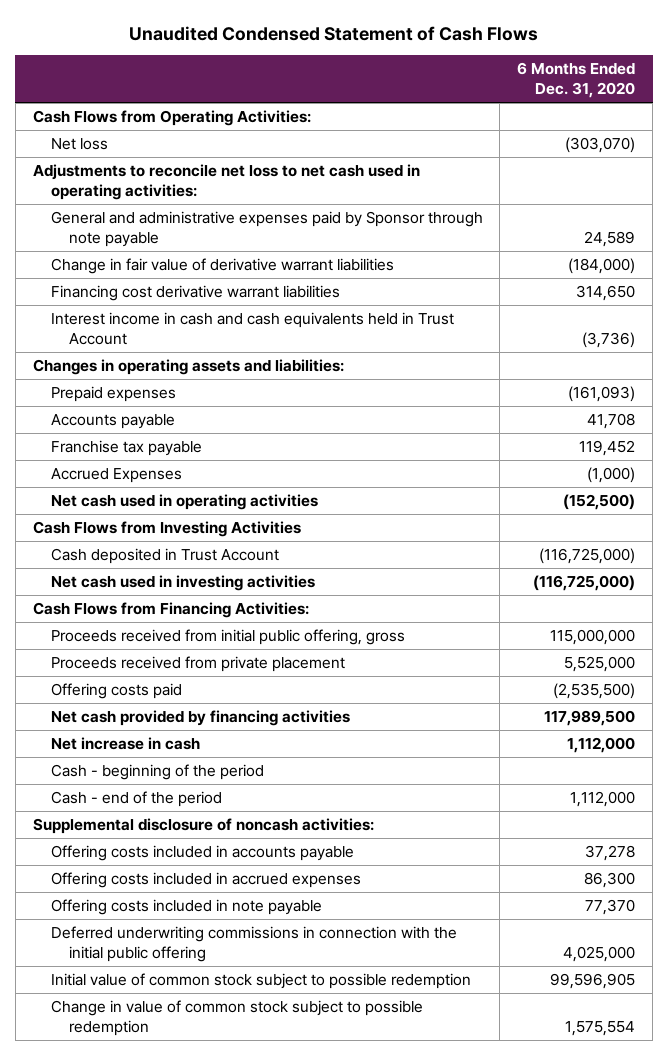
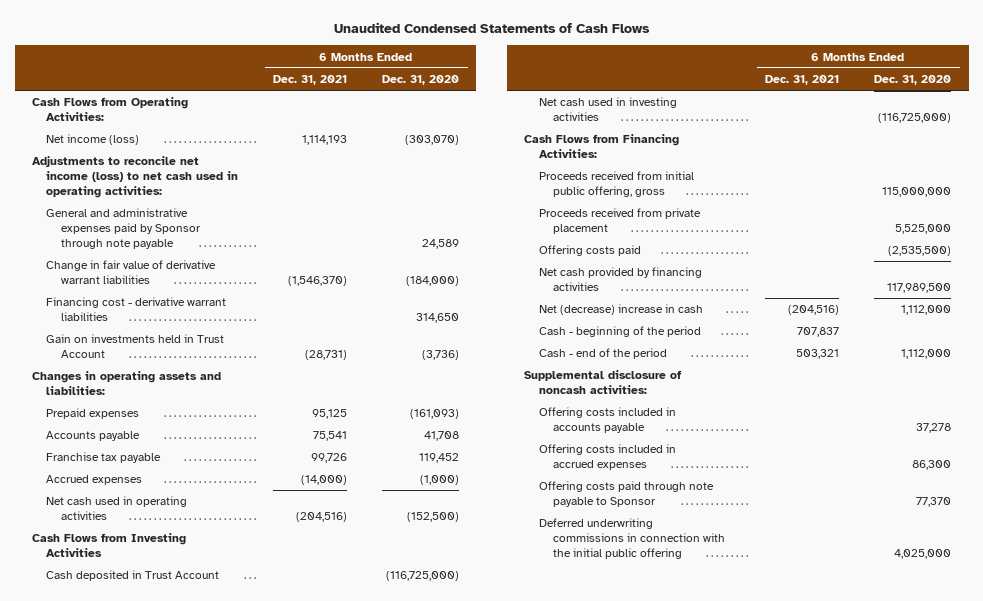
- Unaudited Condensed Statement of Cash Flows
+ Unaudited Condensed Statements of Cash Flows
- | 6 Months Ended Dec. 31, 2020
+ | 6 Months Ended Dec. 31, 2021 | 6 Months Ended Dec. 31, 2020
- Net loss | (303,070)
- Adjustments to reconcile net loss to net cash used in operating activities:
+ Net income (loss) | 1,114,193 | (303,070)
+ Adjustments to reconcile net income (loss) to net cash used in operating activities:
- Financing cost derivative warrant liabilities | 314,650
- Interest income in cash and cash equivalents held in Trust Account | (3,736)
+ Financing cost - derivative warrant liabilities | | 314,650
+ Gain on investments held in Trust Account | (28,731) | (3,736)
- Accrued Expenses | (1,000)
+ Accrued expenses | (14,000) | (1,000)
- Net increase in cash | 1,112,000
+ Net (decrease) increase in cash | (204,516) | 1,112,000
- Offering costs included in note payable | 77,370
+ Offering costs paid through note payable to Sponsor | | 77,370
- Initial value of common stock subject to possible redemption | 99,596,905
- Change in value of common stock subject to possible redemption | 1,575,554

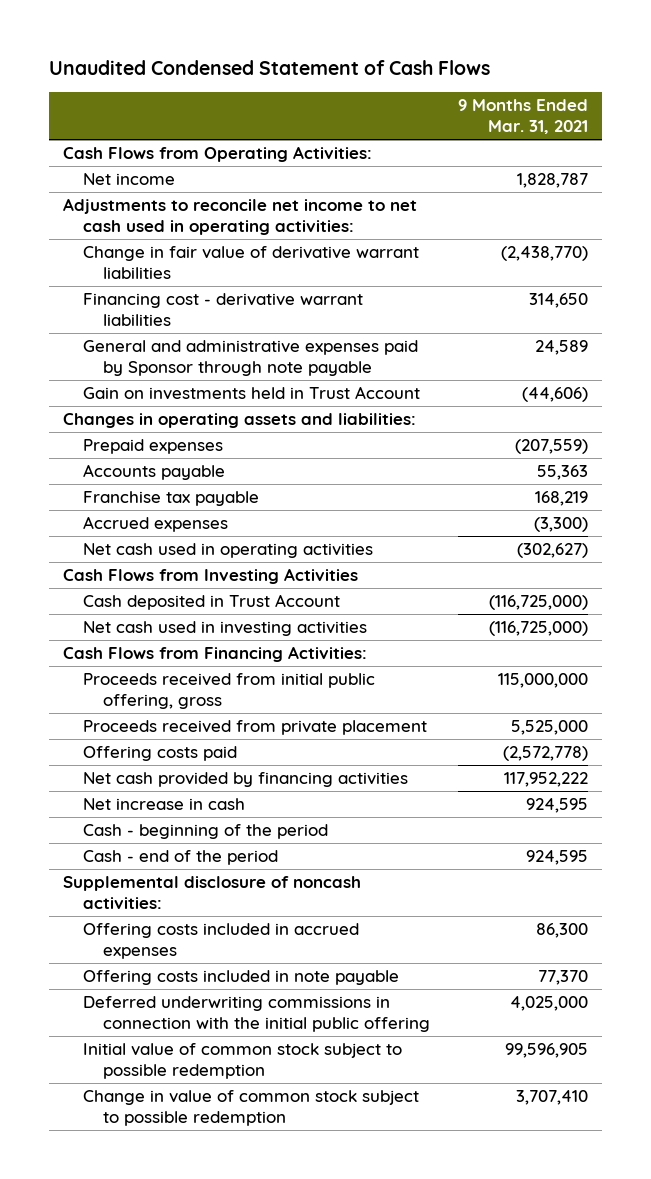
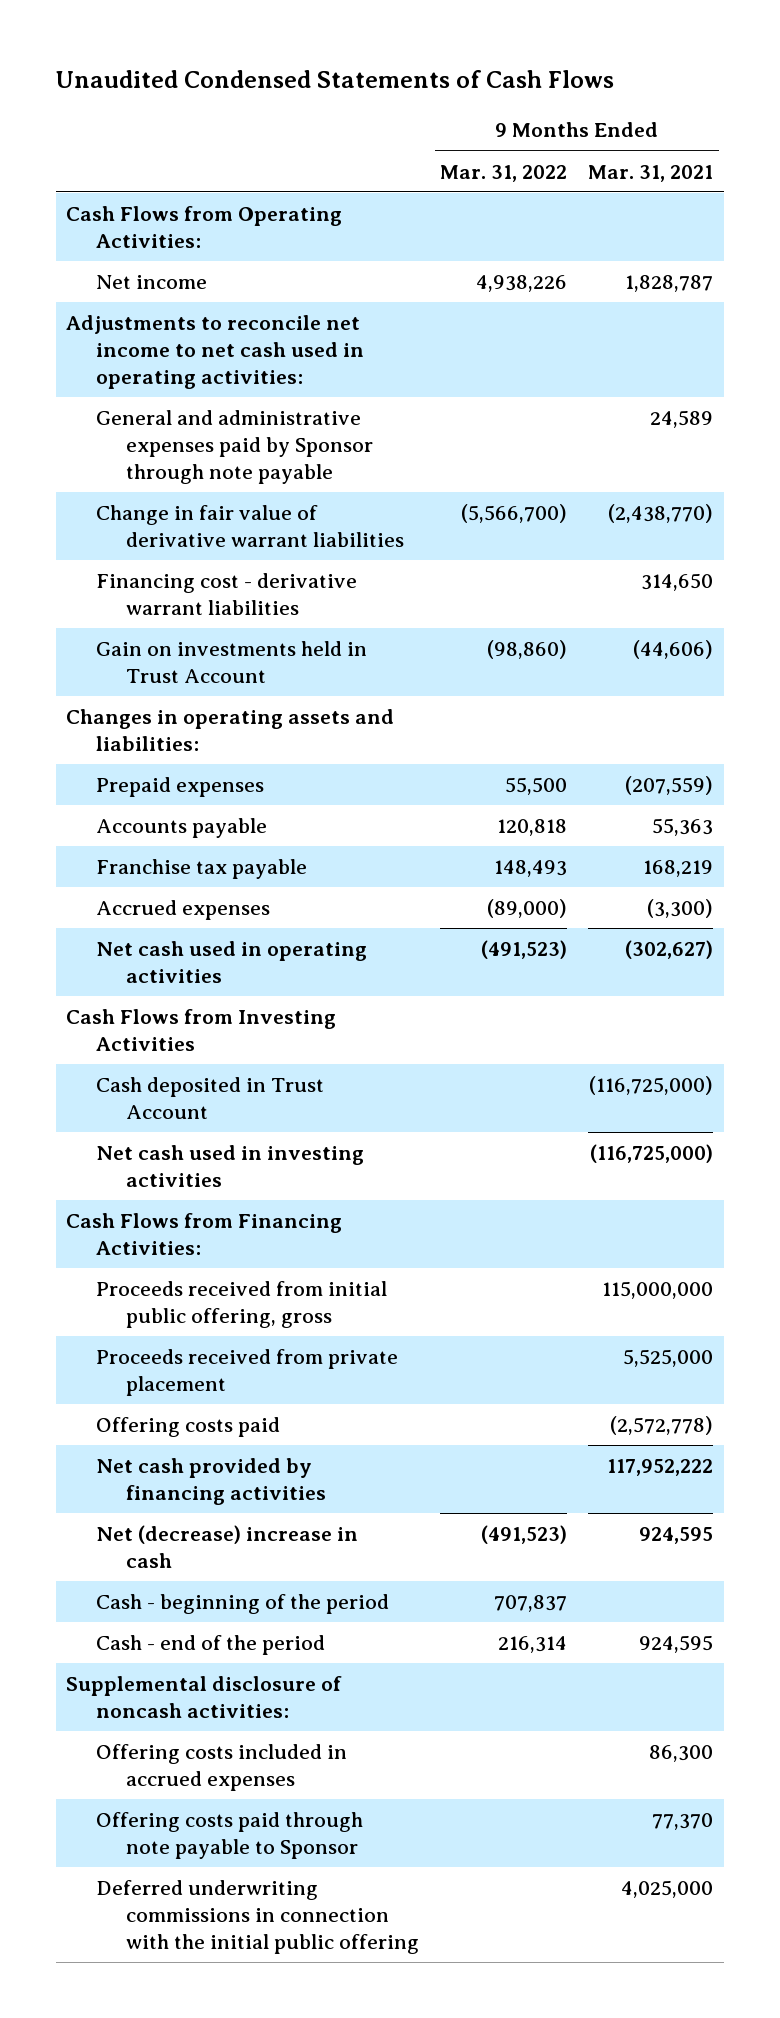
- Unaudited Condensed Statement of Cash Flows
+ Unaudited Condensed Statements of Cash Flows
- | 9 Months Ended Mar. 31, 2021
+ | 9 Months Ended Mar. 31, 2022 | 9 Months Ended Mar. 31, 2021
moved up: General and administrative expenses paid by Sponsor through note payable | | 24,589
- Net increase in cash | 924,595
+ Net (decrease) increase in cash | (491,523) | 924,595
- Offering costs included in note payable | 77,370
+ Offering costs paid through note payable to Sponsor | | 77,370
- Initial value of common stock subject to possible redemption | 99,596,905
- Change in value of common stock subject to possible redemption | 3,707,410

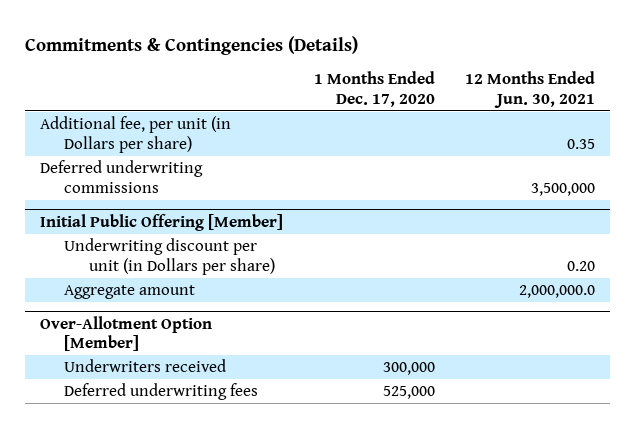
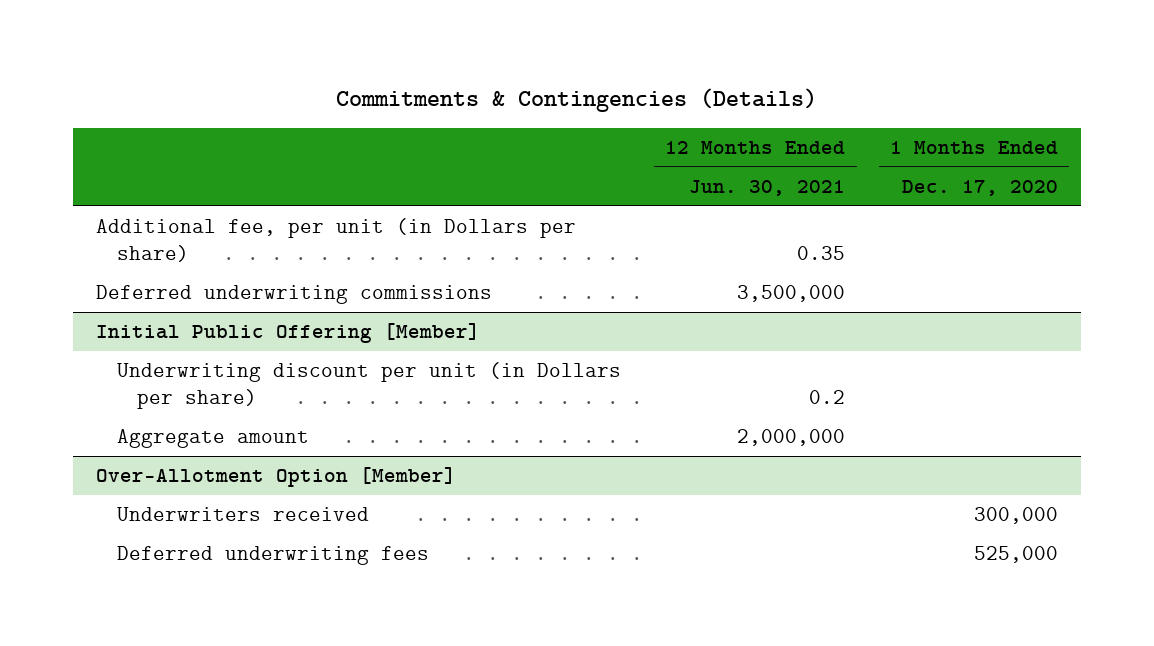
- | 1 Months Ended Dec. 17, 2020 | 12 Months Ended Jun. 30, 2021
+ | 12 Months Ended Jun. 30, 2021 | 1 Months Ended Dec. 17, 2020
@ Initial Public Offering [Member]
- Underwriting discount per unit (in Dollars per share) | | 0.20
- Aggregate amount | | 2,000,000.0
+ Underwriting discount per unit (in Dollars per share) | 0.2 |
+ Aggregate amount | 2,000,000 |

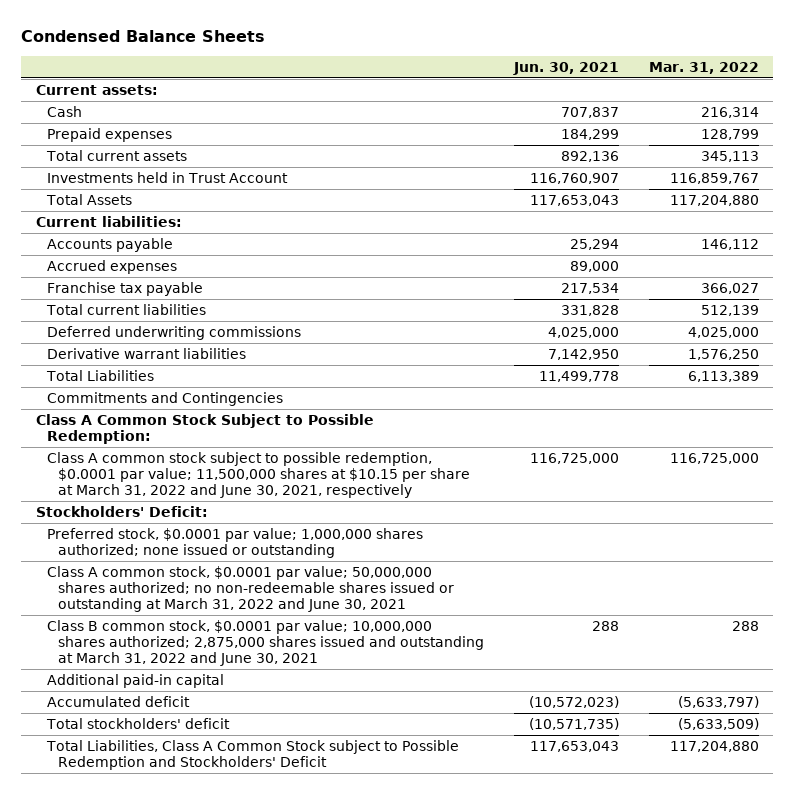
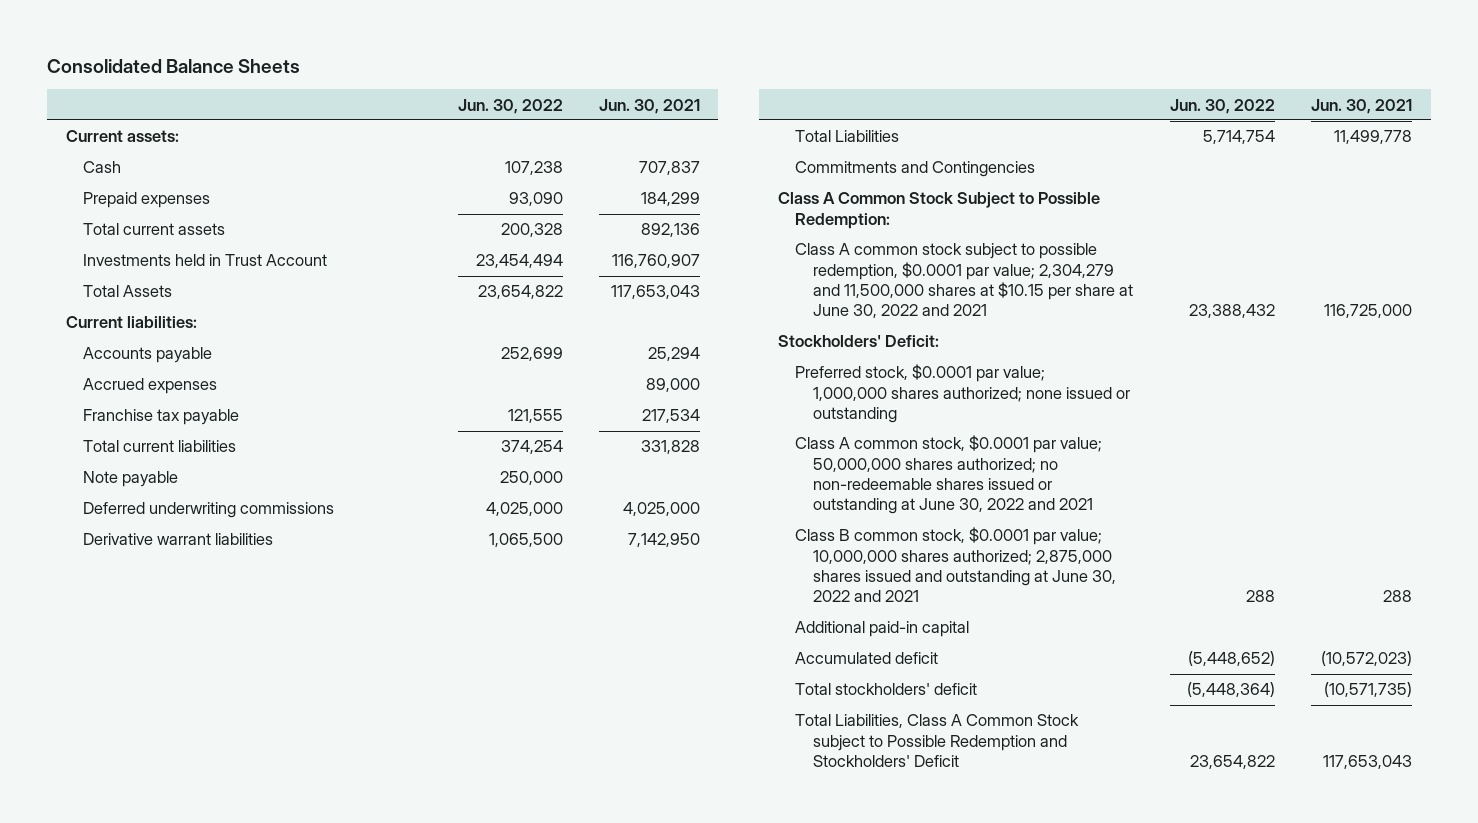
- Condensed Balance Sheets
+ Consolidated Balance Sheets
- | Jun. 30, 2021 | Mar. 31, 2022
+ | Jun. 30, 2022 | Jun. 30, 2021
+ Note payable | 250,000 |
- Class A common stock subject to possible redemption, $0.0001 par value; 11,500,000 shares at $10.15 per share at March 31, 2022 and June 30, 2021, respectively | 116,725,000 | 116,725,000
+ Class A common stock subject to possible redemption, $0.0001 par value; 2,304,279 and 11,500,000 shares at $10.15 per share at June 30, 2022 and 2021 | 23,388,432 | 116,725,000
- Class A common stock, $0.0001 par value; 50,000,000 shares authorized; no non-redeemable shares issued or outstanding at March 31, 2022 and June 30, 2021
- Class B common stock, $0.0001 par value; 10,000,000 shares authorized; 2,875,000 shares issued and outstanding at March 31, 2022 and June 30, 2021 | 288 | 288
+ Class A common stock, $0.0001 par value; 50,000,000 shares authorized; no non-redeemable shares issued or outstanding at June 30, 2022 and 2021
+ Class B common stock, $0.0001 par value; 10,000,000 shares authorized; 2,875,000 shares issued and outstanding at June 30, 2022 and 2021 | 288 | 288

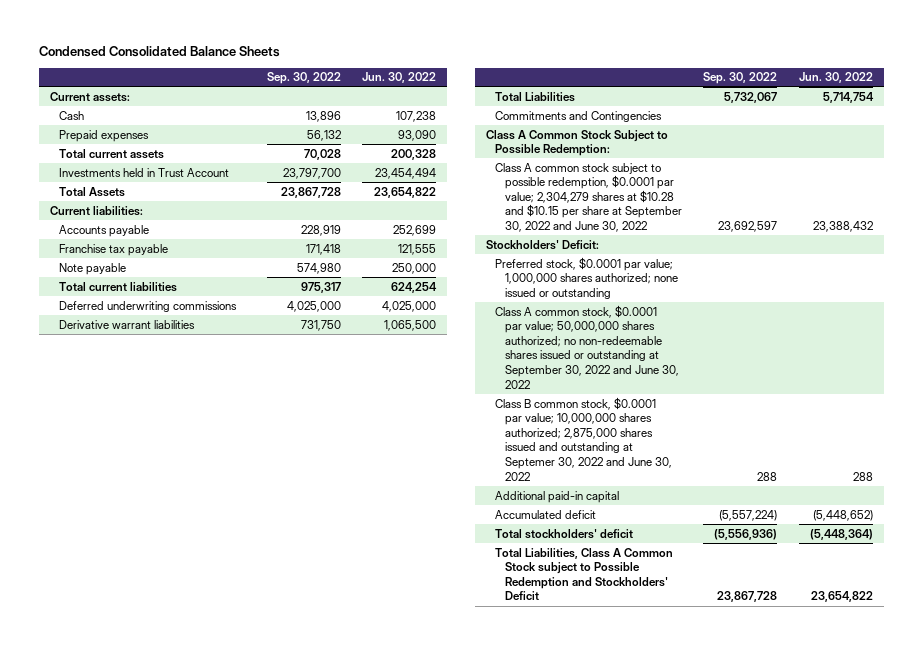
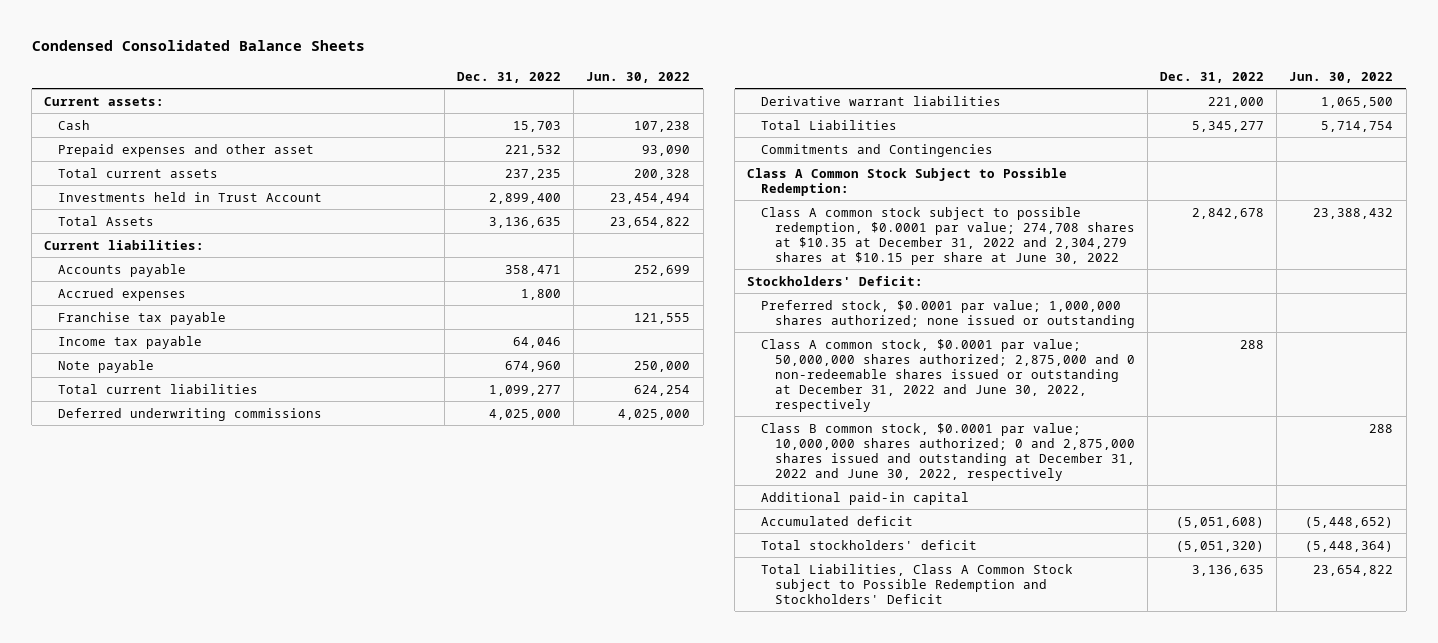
- | Sep. 30, 2022 | Jun. 30, 2022
+ | Dec. 31, 2022 | Jun. 30, 2022
- Prepaid expenses | 56,132 | 93,090
+ Prepaid expenses and other asset | 221,532 | 93,090
+ Accrued expenses | 1,800 |
+ Income tax payable | 64,046 |
- Class A common stock subject to possible redemption, $0.0001 par value; 2,304,279 shares at $10.28 and $10.15 per share at September 30, 2022 and June 30, 2022 | 23,692,597 | 23,388,432
+ Class A common stock subject to possible redemption, $0.0001 par value; 274,708 shares at $10.35 at December 31, 2022 and 2,304,279 shares at $10.15 per share at June 30, 2022 | 2,842,678 | 23,388,432
- Class A common stock, $0.0001 par value; 50,000,000 shares authorized; no non-redeemable shares issued or outstanding at September 30, 2022 and June 30, 2022
- Class B common stock, $0.0001 par value; 10,000,000 shares authorized; 2,875,000 shares issued and outstanding at Septemer 30, 2022 and June 30, 2022 | 288 | 288
+ Class A common stock, $0.0001 par value; 50,000,000 shares authorized; 2,875,000 and 0 non-redeemable shares issued or outstanding at December 31, 2022 and June 30, 2022, respectively | 288 |
+ Class B common stock, $0.0001 par value; 10,000,000 shares authorized; 0 and 2,875,000 shares issued and outstanding at December 31, 2022 and June 30, 2022, respectively | | 288

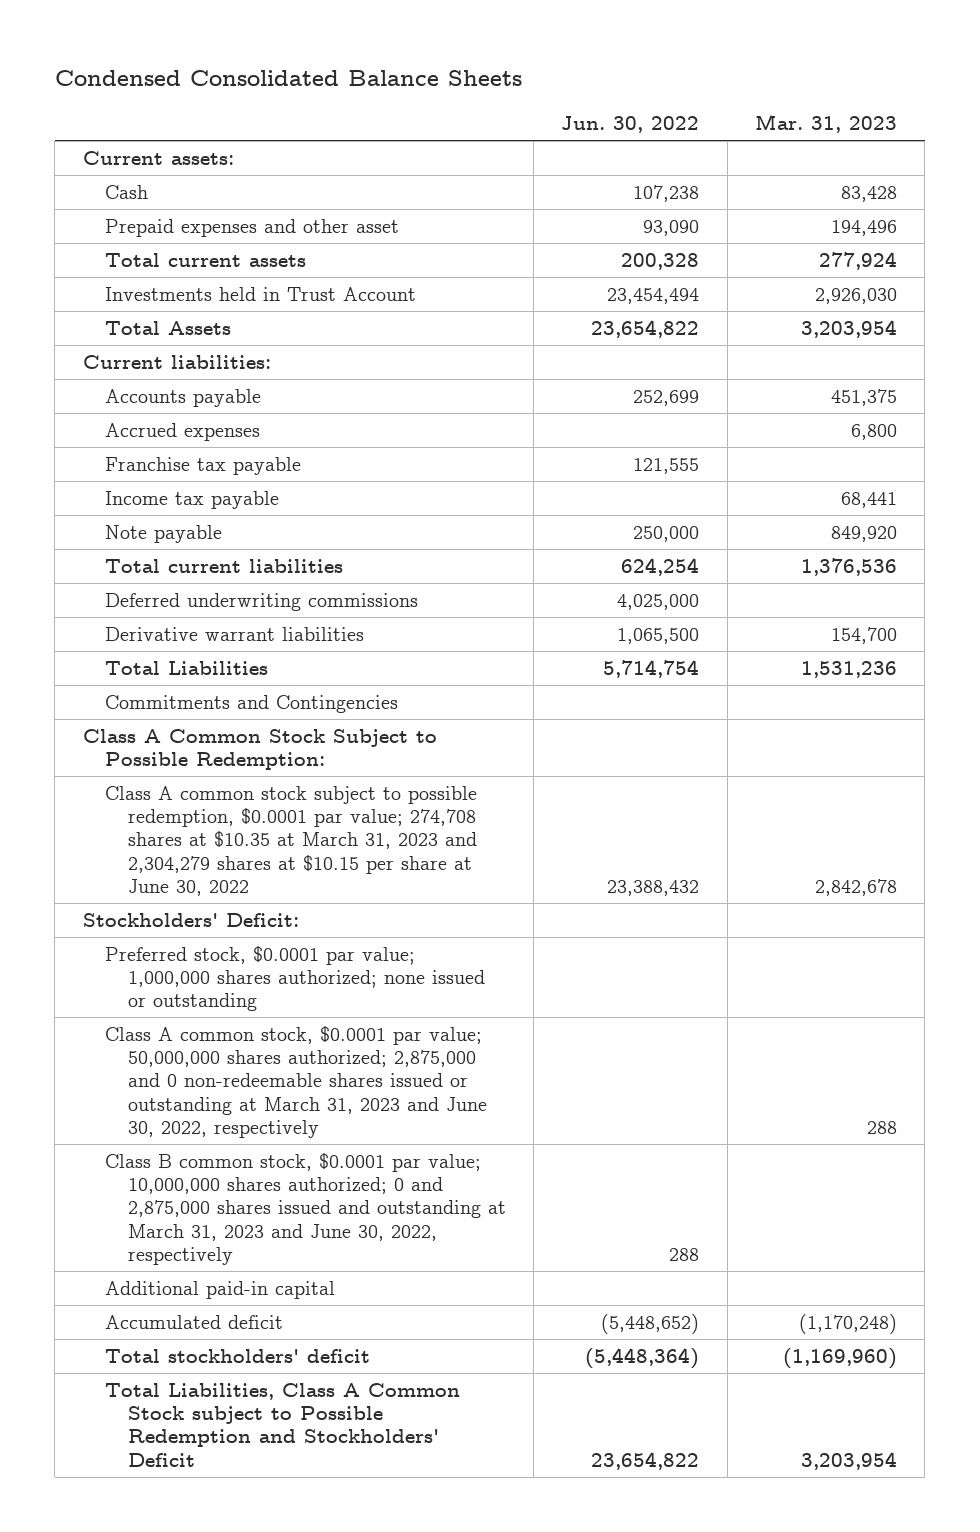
- | Dec. 31, 2022 | Jun. 30, 2022
+ | Jun. 30, 2022 | Mar. 31, 2023
- Class A common stock subject to possible redemption, $0.0001 par value; 274,708 shares at $10.35 at December 31, 2022 and 2,304,279 shares at $10.15 per share at June 30, 2022 | 2,842,678 | 23,388,432
+ Class A common stock subject to possible redemption, $0.0001 par value; 274,708 shares at $10.35 at March 31, 2023 and 2,304,279 shares at $10.15 per share at June 30, 2022 | 23,388,432 | 2,842,678
- Class A common stock, $0.0001 par value; 50,000,000 shares authorized; 2,875,000 and 0 non-redeemable shares issued or outstanding at December 31, 2022 and June 30, 2022, respectively | 288 |
- Class B common stock, $0.0001 par value; 10,000,000 shares authorized; 0 and 2,875,000 shares issued and outstanding at December 31, 2022 and June 30, 2022, respectively | | 288
+ Class A common stock, $0.0001 par value; 50,000,000 shares authorized; 2,875,000 and 0 non-redeemable shares issued or outstanding at March 31, 2023 and June 30, 2022, respectively | | 288
+ Class B common stock, $0.0001 par value; 10,000,000 shares authorized; 0 and 2,875,000 shares issued and outstanding at March 31, 2023 and June 30, 2022, respectively | 288 |

